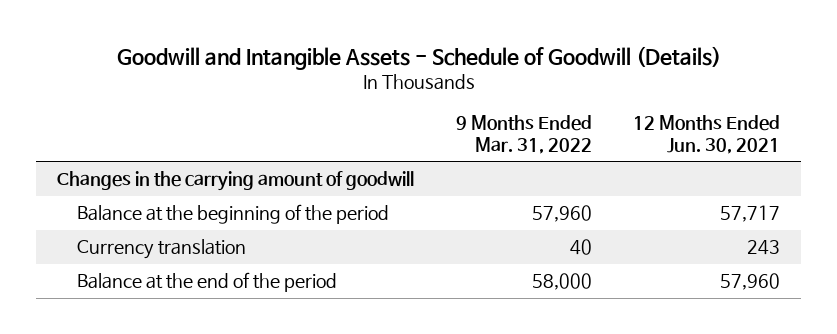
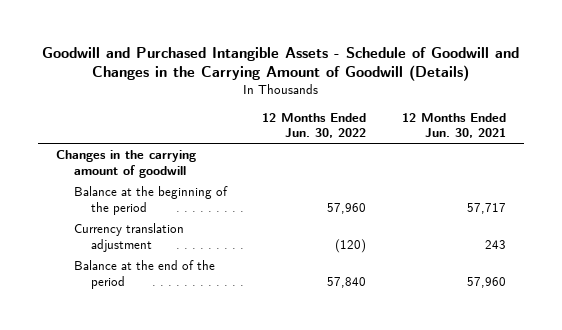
- Goodwill and Intangible Assets - Schedule of Goodwill (Details)
+ Goodwill and Purchased Intangible Assets - Schedule of Goodwill and Changes in the Carrying Amount of Goodwill (Details)
- | 9 Months Ended Mar. 31, 2022 | 12 Months Ended Jun. 30, 2021
+ | 12 Months Ended Jun. 30, 2022 | 12 Months Ended Jun. 30, 2021
- Currency translation | 40 | 243
+ Currency translation adjustment | (120) | 243

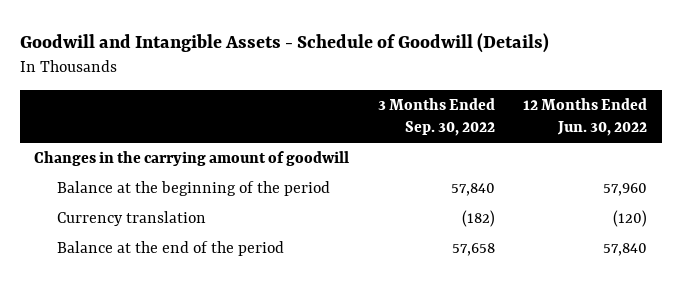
- Goodwill and Purchased Intangible Assets - Schedule of Goodwill and Changes in the Carrying Amount of Goodwill (Details)
+ Goodwill and Intangible Assets - Schedule of Goodwill (Details)
- | 12 Months Ended Jun. 30, 2022 | 12 Months Ended Jun. 30, 2021
+ | 3 Months Ended Sep. 30, 2022 | 12 Months Ended Jun. 30, 2022
- Currency translation adjustment | (120) | 243
+ Currency translation | (182) | (120)

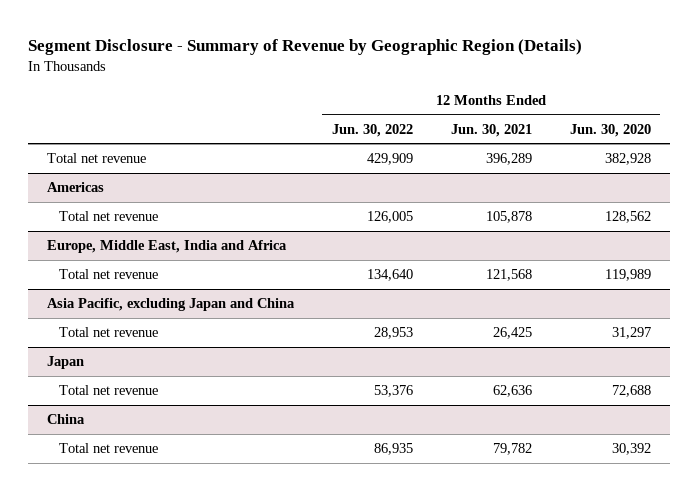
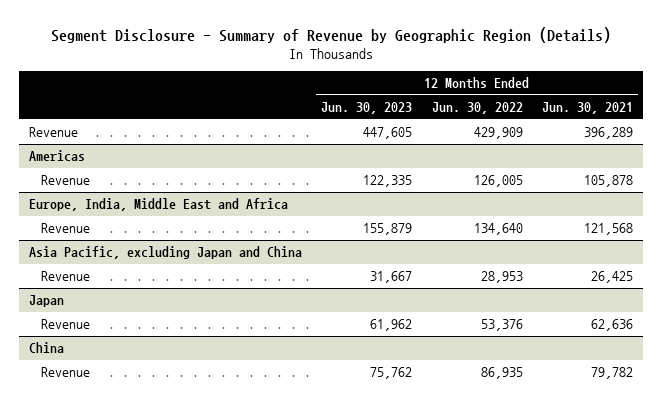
- | 12 Months Ended Jun. 30, 2022 | 12 Months Ended Jun. 30, 2021 | 12 Months Ended Jun. 30, 2020
+ | 12 Months Ended Jun. 30, 2023 | 12 Months Ended Jun. 30, 2022 | 12 Months Ended Jun. 30, 2021
- Total net revenue | 429,909 | 396,289 | 382,928
+ Revenue | 447,605 | 429,909 | 396,289
@ Americas
- Total net revenue | 126,005 | 105,878 | 128,562
- Europe, Middle East, India and Africa
- Total net revenue | 134,640 | 121,568 | 119,989
@ Americas
+ Revenue | 122,335 | 126,005 | 105,878
+ Europe, India, Middle East and Africa
+ Revenue | 155,879 | 134,640 | 121,568
@ Asia Pacific, excluding Japan and China
- Total net revenue | 28,953 | 26,425 | 31,297
+ Revenue | 31,667 | 28,953 | 26,425
@ Japan
- Total net revenue | 53,376 | 62,636 | 72,688
+ Revenue | 61,962 | 53,376 | 62,636
@ China
- Total net revenue | 86,935 | 79,782 | 30,392
+ Revenue | 75,762 | 86,935 | 79,782

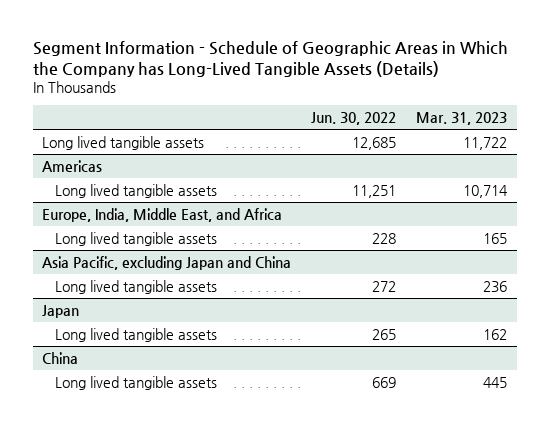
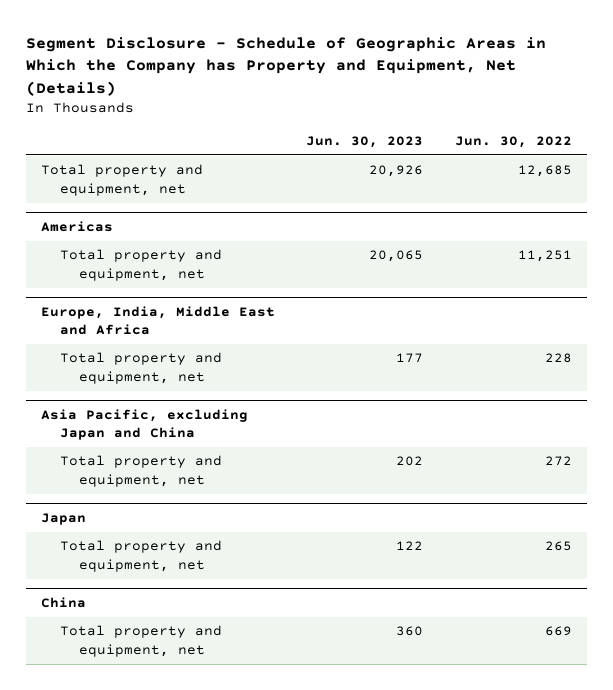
- Segment Information - Schedule of Geographic Areas in Which the Company has Long-Lived Tangible Assets (Details)
+ Segment Disclosure - Schedule of Geographic Areas in Which the Company has Property and Equipment, Net (Details)
- | Jun. 30, 2022 | Mar. 31, 2023
+ | Jun. 30, 2023 | Jun. 30, 2022
- Long lived tangible assets | 12,685 | 11,722
+ Total property and equipment, net | 20,926 | 12,685
@ Americas
- Long lived tangible assets | 11,251 | 10,714
- Europe, India, Middle East, and Africa
- Long lived tangible assets | 228 | 165
@ Americas
+ Total property and equipment, net | 20,065 | 11,251
+ Europe, India, Middle East and Africa
+ Total property and equipment, net | 177 | 228
@ Asia Pacific, excluding Japan and China
- Long lived tangible assets | 272 | 236
+ Total property and equipment, net | 202 | 272
@ Japan
- Long lived tangible assets | 265 | 162
+ Total property and equipment, net | 122 | 265
@ China
- Long lived tangible assets | 669 | 445
+ Total property and equipment, net | 360 | 669

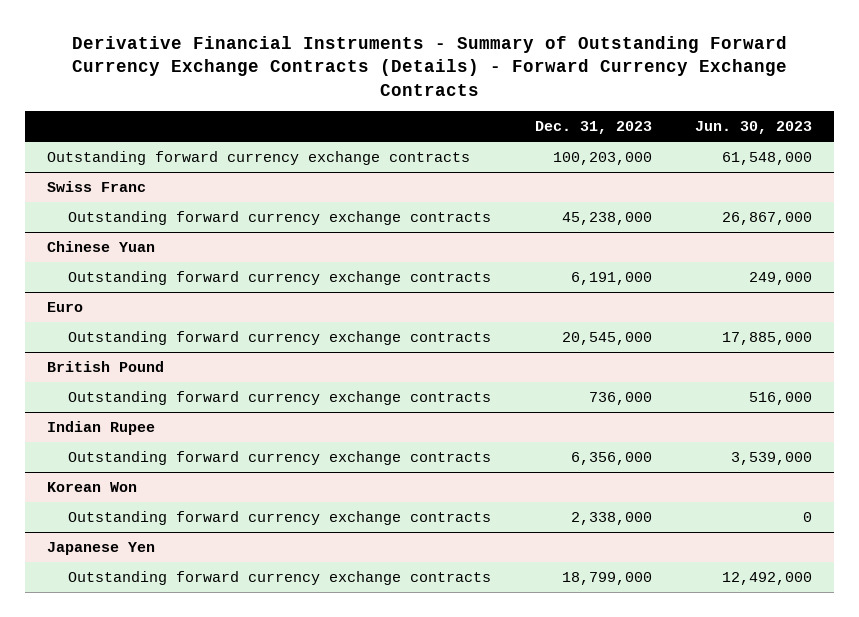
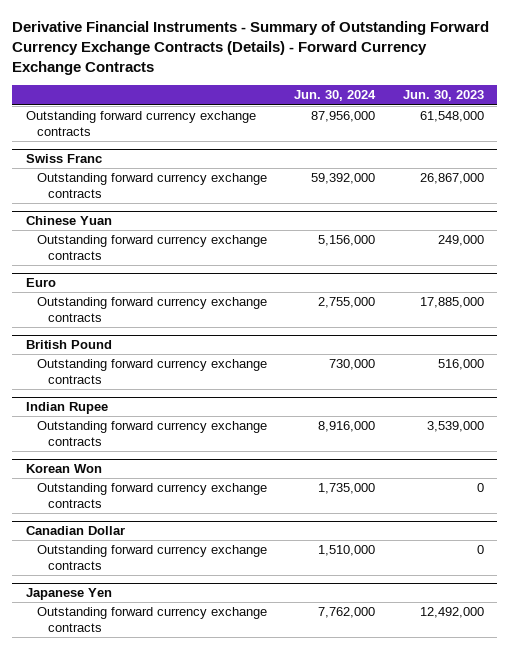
- | Dec. 31, 2023 | Jun. 30, 2023
+ | Jun. 30, 2024 | Jun. 30, 2023
+ Canadian Dollar
+ Outstanding forward currency exchange contracts | 1,510,000 | 0

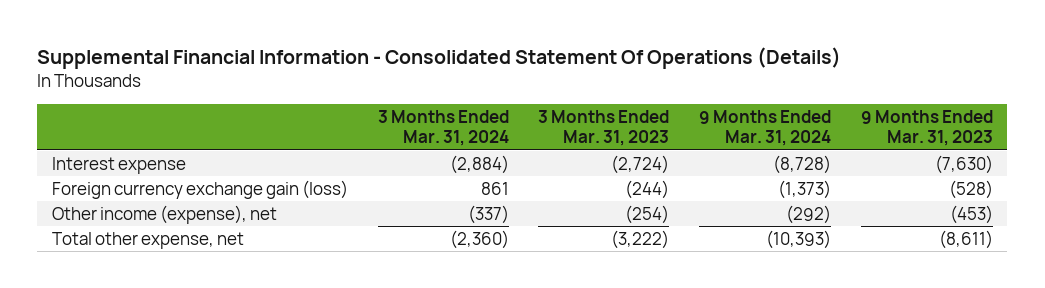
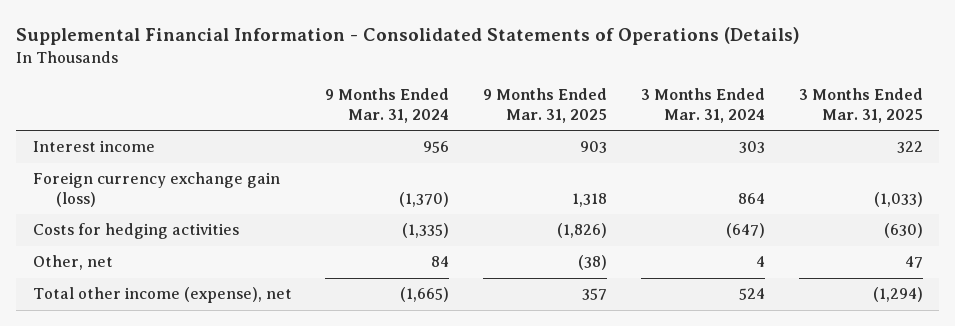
- Supplemental Financial Information - Consolidated Statement Of Operations (Details)
+ Supplemental Financial Information - Consolidated Statements of Operations (Details)
- | 3 Months Ended Mar. 31, 2024 | 3 Months Ended Mar. 31, 2023 | 9 Months Ended Mar. 31, 2024 | 9 Months Ended Mar. 31, 2023
+ | 9 Months Ended Mar. 31, 2024 | 9 Months Ended Mar. 31, 2025 | 3 Months Ended Mar. 31, 2024 | 3 Months Ended Mar. 31, 2025
- Interest expense | (2,884) | (2,724) | (8,728) | (7,630)
- Foreign currency exchange gain (loss) | 861 | (244) | (1,373) | (528)
- Other income (expense), net | (337) | (254) | (292) | (453)
- Total other expense, net | (2,360) | (3,222) | (10,393) | (8,611)
+ Interest income | 956 | 903 | 303 | 322
+ Foreign currency exchange gain (loss) | (1,370) | 1,318 | 864 | (1,033)
+ Costs for hedging activities | (1,335) | (1,826) | (647) | (630)
+ Other, net | 84 | (38) | 4 | 47
+ Total other income (expense), net | (1,665) | 357 | 524 | (1,294)

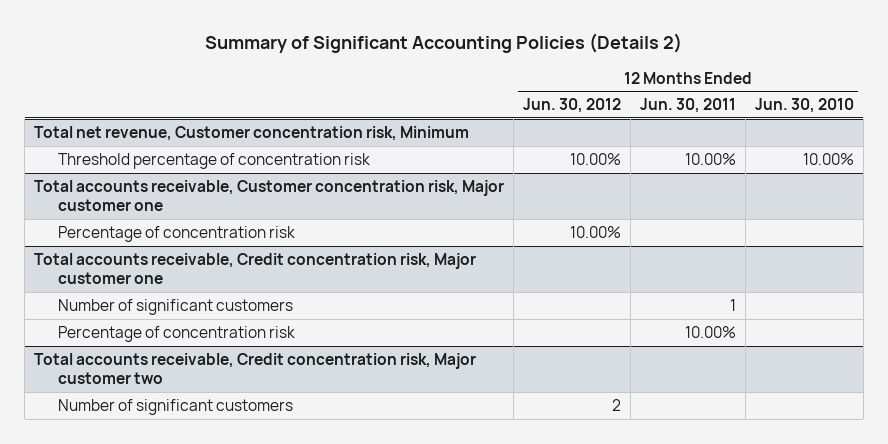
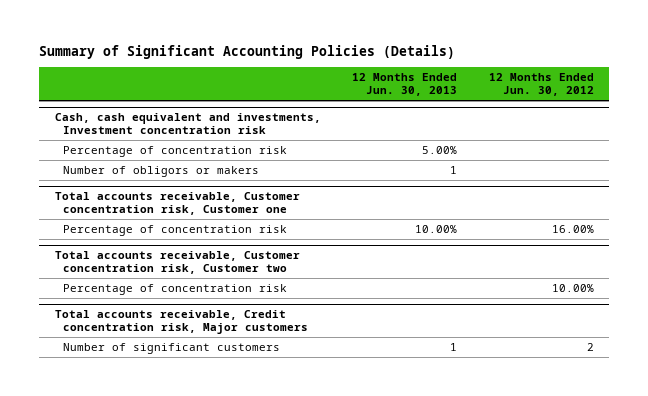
- Summary of Significant Accounting Policies (Details 2)
+ Summary of Significant Accounting Policies (Details)
- | 12 Months Ended Jun. 30, 2012 | 12 Months Ended Jun. 30, 2011 | 12 Months Ended Jun. 30, 2010
+ | 12 Months Ended Jun. 30, 2013 | 12 Months Ended Jun. 30, 2012
- Total net revenue, Customer concentration risk, Minimum
- Threshold percentage of concentration risk | 10.00% | 10.00% | 10.00%
- Total accounts receivable, Customer concentration risk, Major customer one
- Percentage of concentration risk | 10.00% | |
- Total accounts receivable, Credit concentration risk, Major customer one
- Number of significant customers | | 1 |
+ Cash, cash equivalent and investments, Investment concentration risk
- Total accounts receivable, Credit concentration risk, Major customer two
+ Number of obligors or makers | 1 |
+ Total accounts receivable, Customer concentration risk, Customer one
+ Percentage of concentration risk | 10.00% | 16.00%
+ Total accounts receivable, Customer concentration risk, Customer two
+ Percentage of concentration risk | | 10.00%
+ Total accounts receivable, Credit concentration risk, Major customers

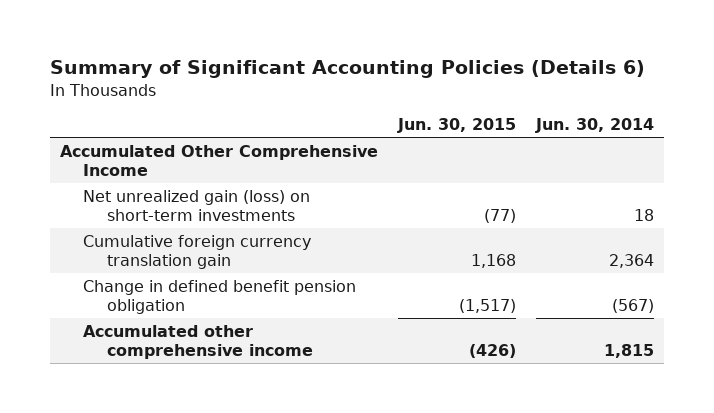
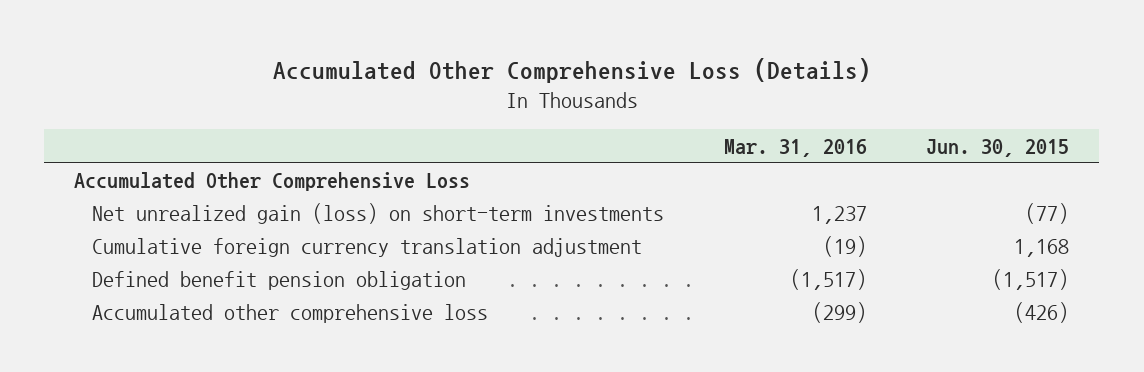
- Summary of Significant Accounting Policies (Details 6)
+ Accumulated Other Comprehensive Loss (Details)
- | Jun. 30, 2015 | Jun. 30, 2014
+ | Mar. 31, 2016 | Jun. 30, 2015
- Accumulated Other Comprehensive Income
+ Accumulated Other Comprehensive Loss
- Cumulative foreign currency translation gain | 1,168 | 2,364
- Change in defined benefit pension obligation | (1,517) | (567)
- Accumulated other comprehensive income | (426) | 1,815
+ Cumulative foreign currency translation adjustment | (19) | 1,168
+ Defined benefit pension obligation | (1,517) | (1,517)
+ Accumulated other comprehensive loss | (299) | (426)

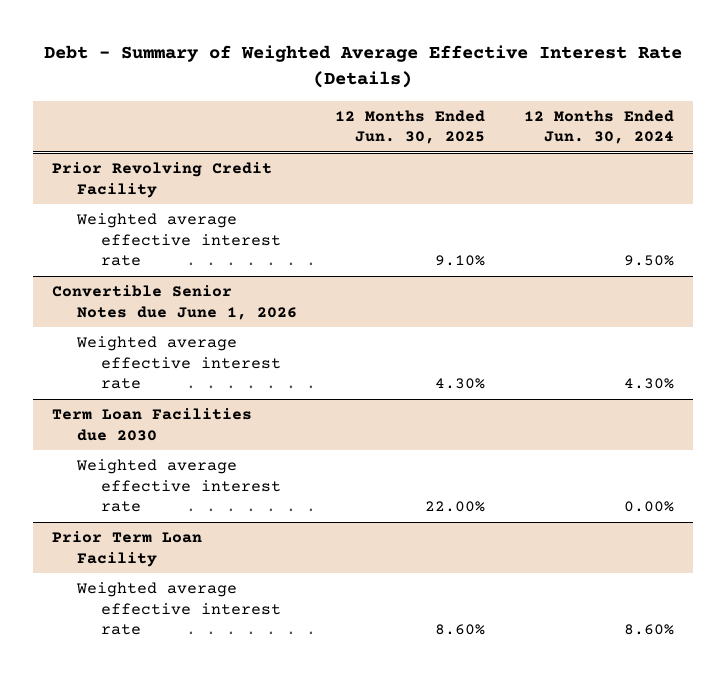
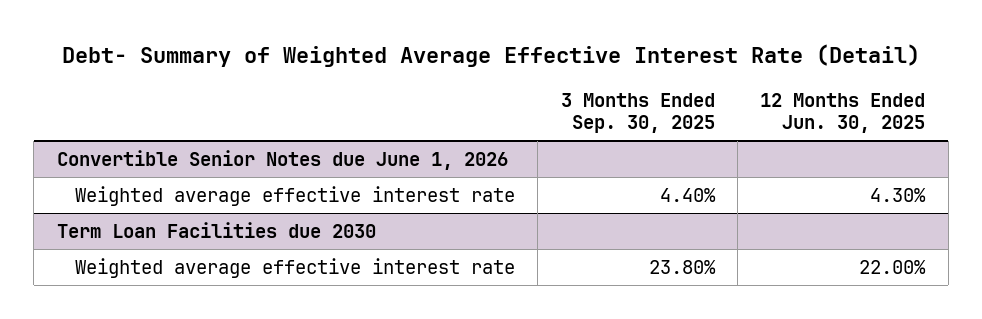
- Debt - Summary of Weighted Average Effective Interest Rate (Details)
+ Debt- Summary of Weighted Average Effective Interest Rate (Detail)
- | 12 Months Ended Jun. 30, 2025 | 12 Months Ended Jun. 30, 2024
+ | 3 Months Ended Sep. 30, 2025 | 12 Months Ended Jun. 30, 2025
- Prior Revolving Credit Facility
- Weighted average effective interest rate | 9.10% | 9.50%
- Prior Term Loan Facility
- Weighted average effective interest rate | 8.60% | 8.60%

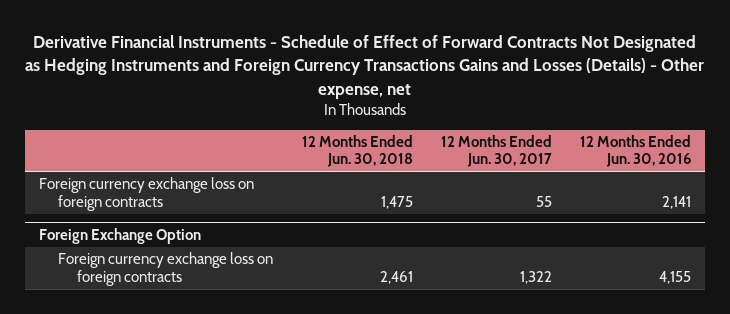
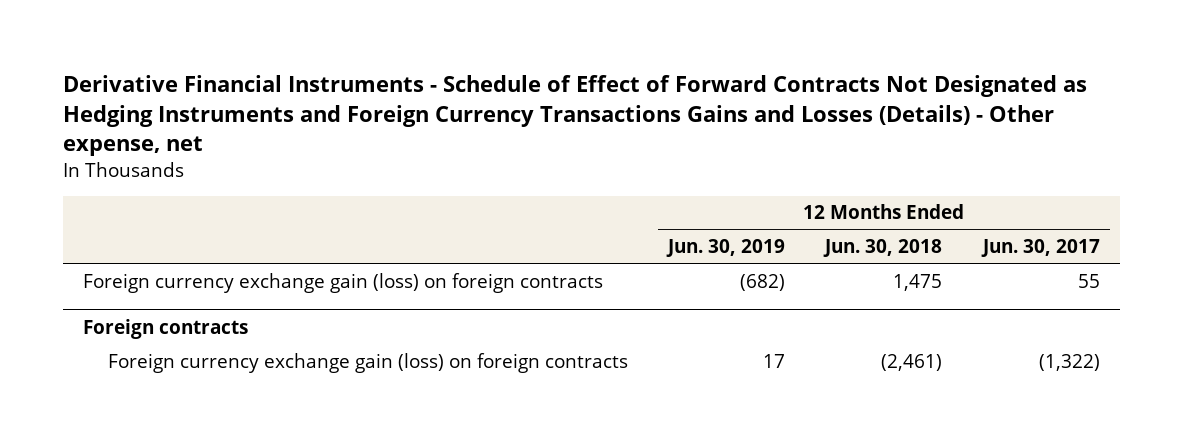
- | 12 Months Ended Jun. 30, 2018 | 12 Months Ended Jun. 30, 2017 | 12 Months Ended Jun. 30, 2016
+ | 12 Months Ended Jun. 30, 2019 | 12 Months Ended Jun. 30, 2018 | 12 Months Ended Jun. 30, 2017
- Foreign currency exchange loss on foreign contracts | 1,475 | 55 | 2,141
- Foreign Exchange Option
- Foreign currency exchange loss on foreign contracts | 2,461 | 1,322 | 4,155
+ Foreign currency exchange gain (loss) on foreign contracts | (682) | 1,475 | 55
+ Foreign contracts
+ Foreign currency exchange gain (loss) on foreign contracts | 17 | (2,461) | (1,322)

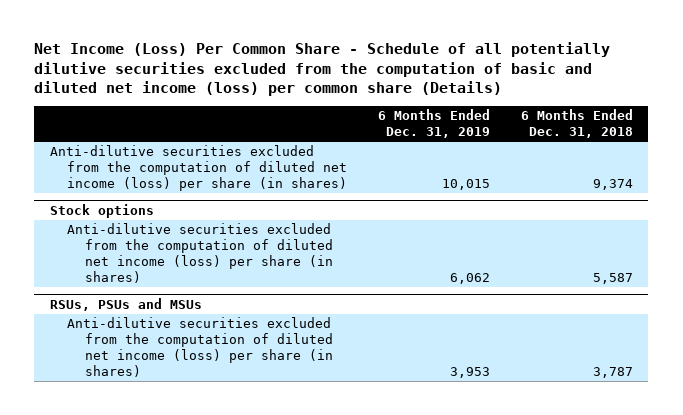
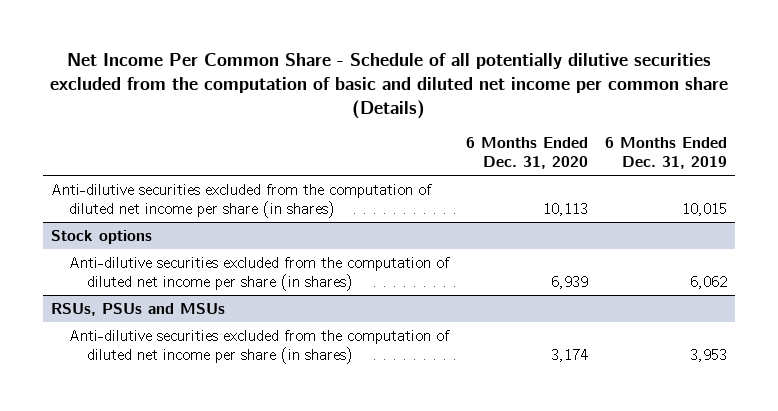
- Net Income (Loss) Per Common Share - Schedule of all potentially dilutive securities excluded from the computation of basic and diluted net income (loss) per common share (Details)
+ Net Income Per Common Share - Schedule of all potentially dilutive securities excluded from the computation of basic and diluted net income per common share (Details)
- | 6 Months Ended Dec. 31, 2019 | 6 Months Ended Dec. 31, 2018
+ | 6 Months Ended Dec. 31, 2020 | 6 Months Ended Dec. 31, 2019
- Anti-dilutive securities excluded from the computation of diluted net income (loss) per share (in shares) | 10,015 | 9,374
+ Anti-dilutive securities excluded from the computation of diluted net income per share (in shares) | 10,113 | 10,015
@ Stock options
- Anti-dilutive securities excluded from the computation of diluted net income (loss) per share (in shares) | 6,062 | 5,587
+ Anti-dilutive securities excluded from the computation of diluted net income per share (in shares) | 6,939 | 6,062
@ RSUs, PSUs and MSUs
- Anti-dilutive securities excluded from the computation of diluted net income (loss) per share (in shares) | 3,953 | 3,787
+ Anti-dilutive securities excluded from the computation of diluted net income per share (in shares) | 3,174 | 3,953

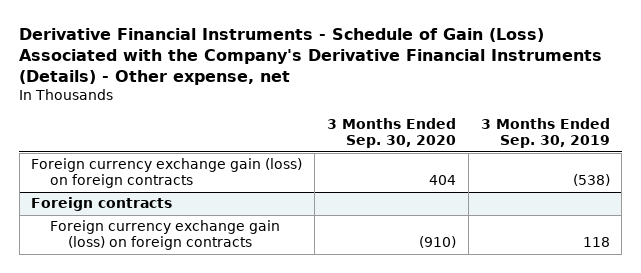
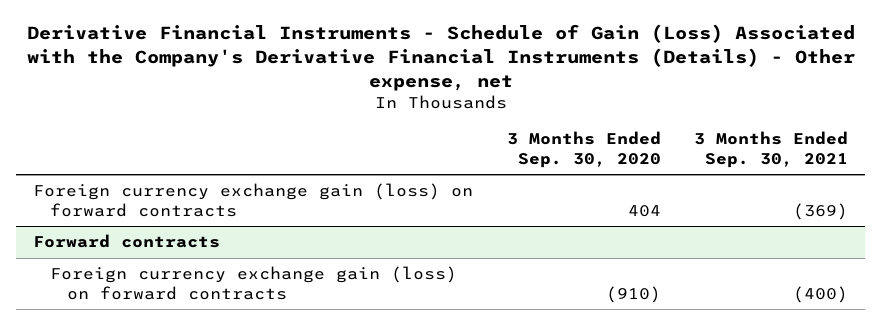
- | 3 Months Ended Sep. 30, 2020 | 3 Months Ended Sep. 30, 2019
+ | 3 Months Ended Sep. 30, 2020 | 3 Months Ended Sep. 30, 2021
- Foreign currency exchange gain (loss) on foreign contracts | 404 | (538)
- Foreign contracts
- Foreign currency exchange gain (loss) on foreign contracts | (910) | 118
+ Foreign currency exchange gain (loss) on forward contracts | 404 | (369)
+ Forward contracts
+ Foreign currency exchange gain (loss) on forward contracts | (910) | (400)

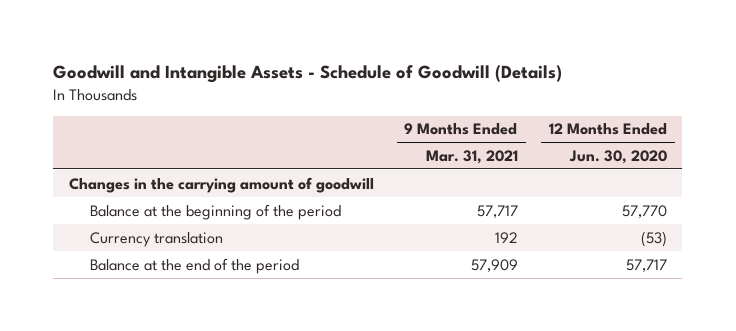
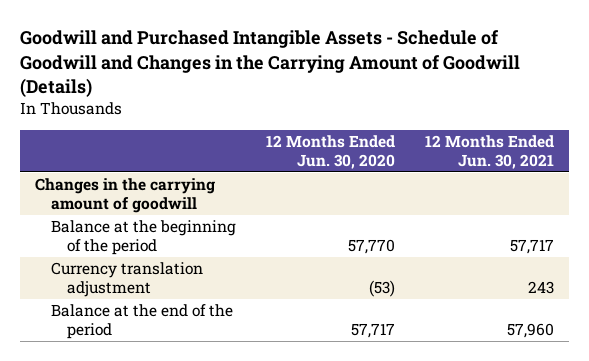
- Goodwill and Intangible Assets - Schedule of Goodwill (Details)
+ Goodwill and Purchased Intangible Assets - Schedule of Goodwill and Changes in the Carrying Amount of Goodwill (Details)
- | 9 Months Ended Mar. 31, 2021 | 12 Months Ended Jun. 30, 2020
+ | 12 Months Ended Jun. 30, 2020 | 12 Months Ended Jun. 30, 2021
- Currency translation | 192 | (53)
+ Currency translation adjustment | (53) | 243

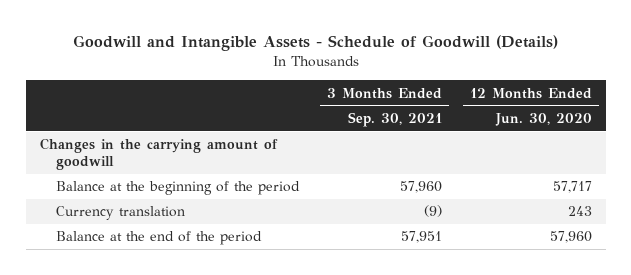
- Goodwill and Purchased Intangible Assets - Schedule of Goodwill and Changes in the Carrying Amount of Goodwill (Details)
+ Goodwill and Intangible Assets - Schedule of Goodwill (Details)
- | 12 Months Ended Jun. 30, 2020 | 12 Months Ended Jun. 30, 2021
+ | 3 Months Ended Sep. 30, 2021 | 12 Months Ended Jun. 30, 2020
- Balance at the beginning of the period | 57,770 | 57,717
- Currency translation adjustment | (53) | 243
- Balance at the end of the period | 57,717 | 57,960
+ Balance at the beginning of the period | 57,960 | 57,717
+ Currency translation | (9) | 243
+ Balance at the end of the period | 57,951 | 57,960

